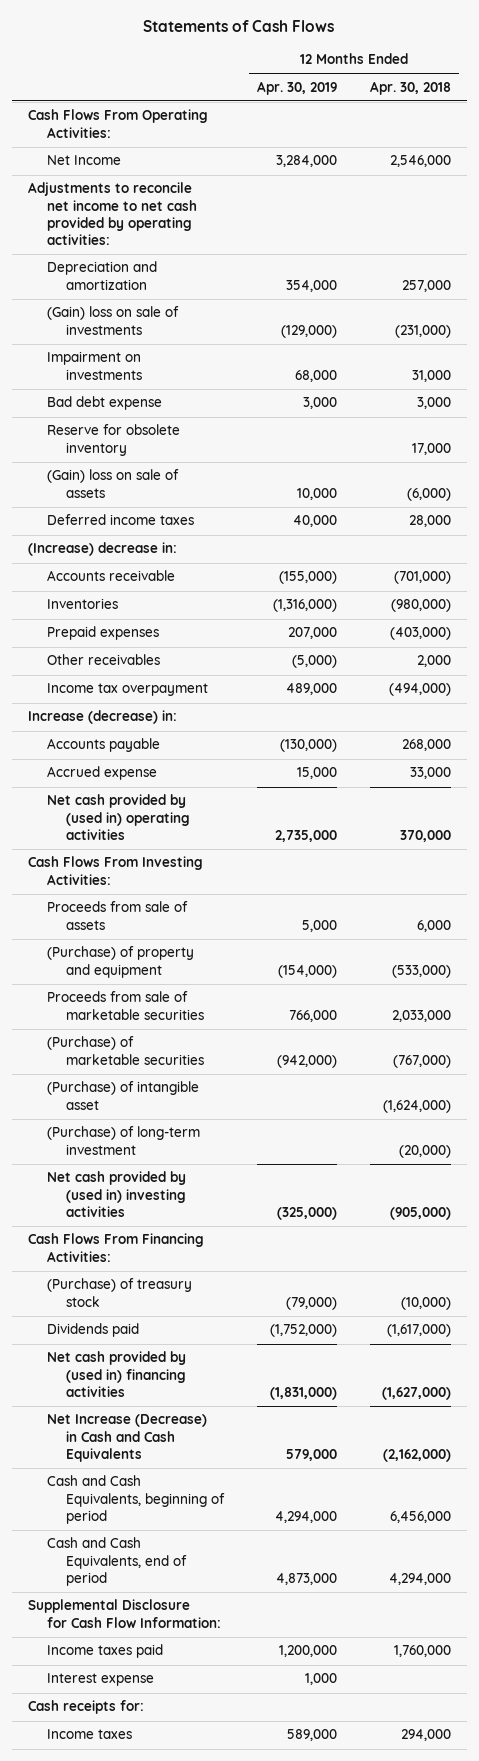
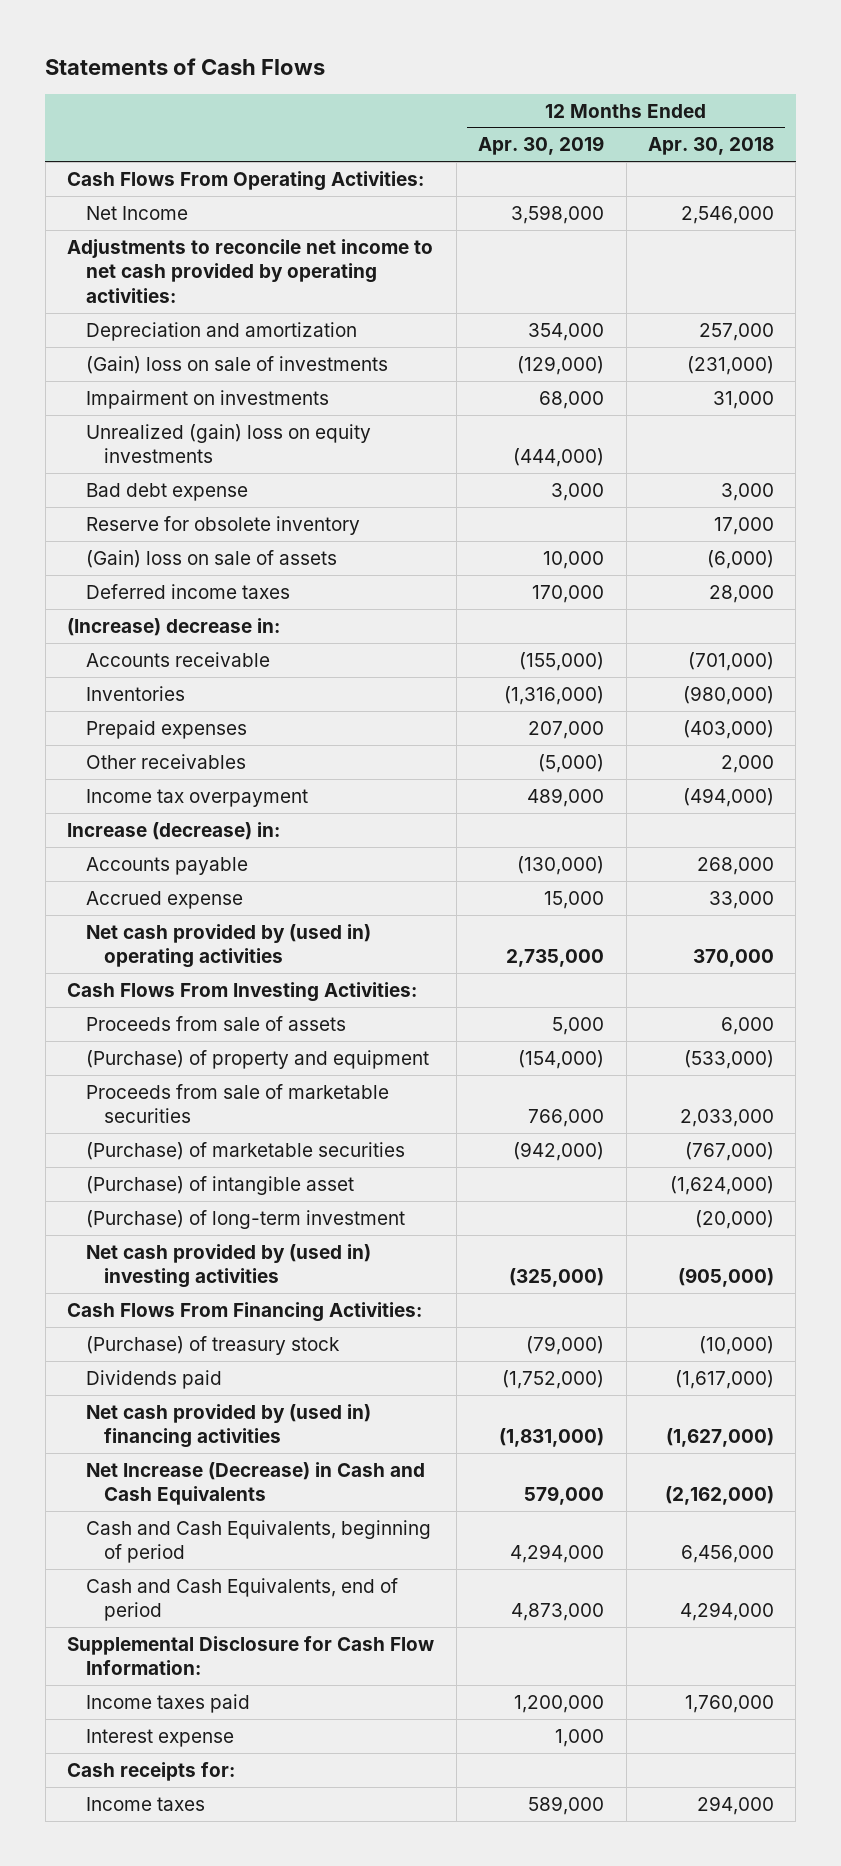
- Net Income | 3,284,000 | 2,546,000
+ Net Income | 3,598,000 | 2,546,000
+ Unrealized (gain) loss on equity investments | (444,000) |
- Deferred income taxes | 40,000 | 28,000
+ Deferred income taxes | 170,000 | 28,000

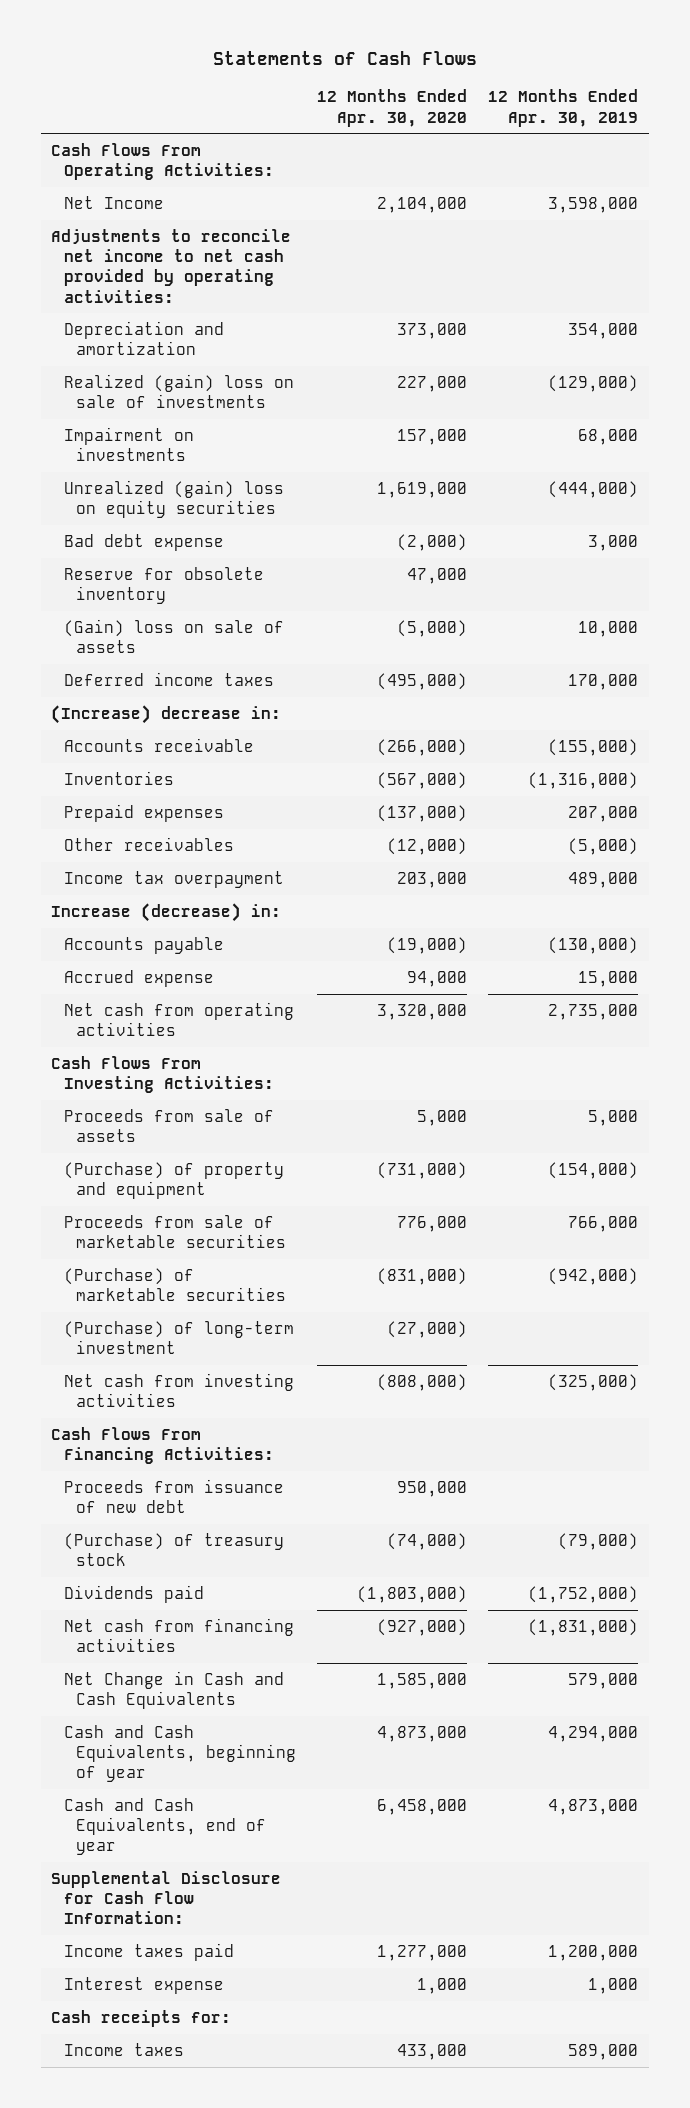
- | 12 Months Ended Apr. 30, 2019 | 12 Months Ended Apr. 30, 2018
+ | 12 Months Ended Apr. 30, 2020 | 12 Months Ended Apr. 30, 2019
- (Gain) loss on sale of investments | (129,000) | (231,000)
+ Realized (gain) loss on sale of investments | 227,000 | (129,000)
- Unrealized (gain) loss on equity investments | (444,000) |
+ Unrealized (gain) loss on equity securities | 1,619,000 | (444,000)
- Net cash provided by (used in) operating activities | 2,735,000 | 370,000
+ Net cash from operating activities | 3,320,000 | 2,735,000
- (Purchase) of intangible asset | | (1,624,000)
- Net cash provided by (used in) investing activities | (325,000) | (905,000)
+ Net cash from investing activities | (808,000) | (325,000)
+ Proceeds from issuance of new debt | 950,000 |
- Net cash provided by (used in) financing activities | (1,831,000) | (1,627,000)
- Net Increase (Decrease) in Cash and Cash Equivalents | 579,000 | (2,162,000)
- Cash and Cash Equivalents, beginning of period | 4,294,000 | 6,456,000
- Cash and Cash Equivalents, end of period | 4,873,000 | 4,294,000
+ Net cash from financing activities | (927,000) | (1,831,000)
+ Net Change in Cash and Cash Equivalents | 1,585,000 | 579,000
+ Cash and Cash Equivalents, beginning of year | 4,873,000 | 4,294,000
+ Cash and Cash Equivalents, end of year | 6,458,000 | 4,873,000

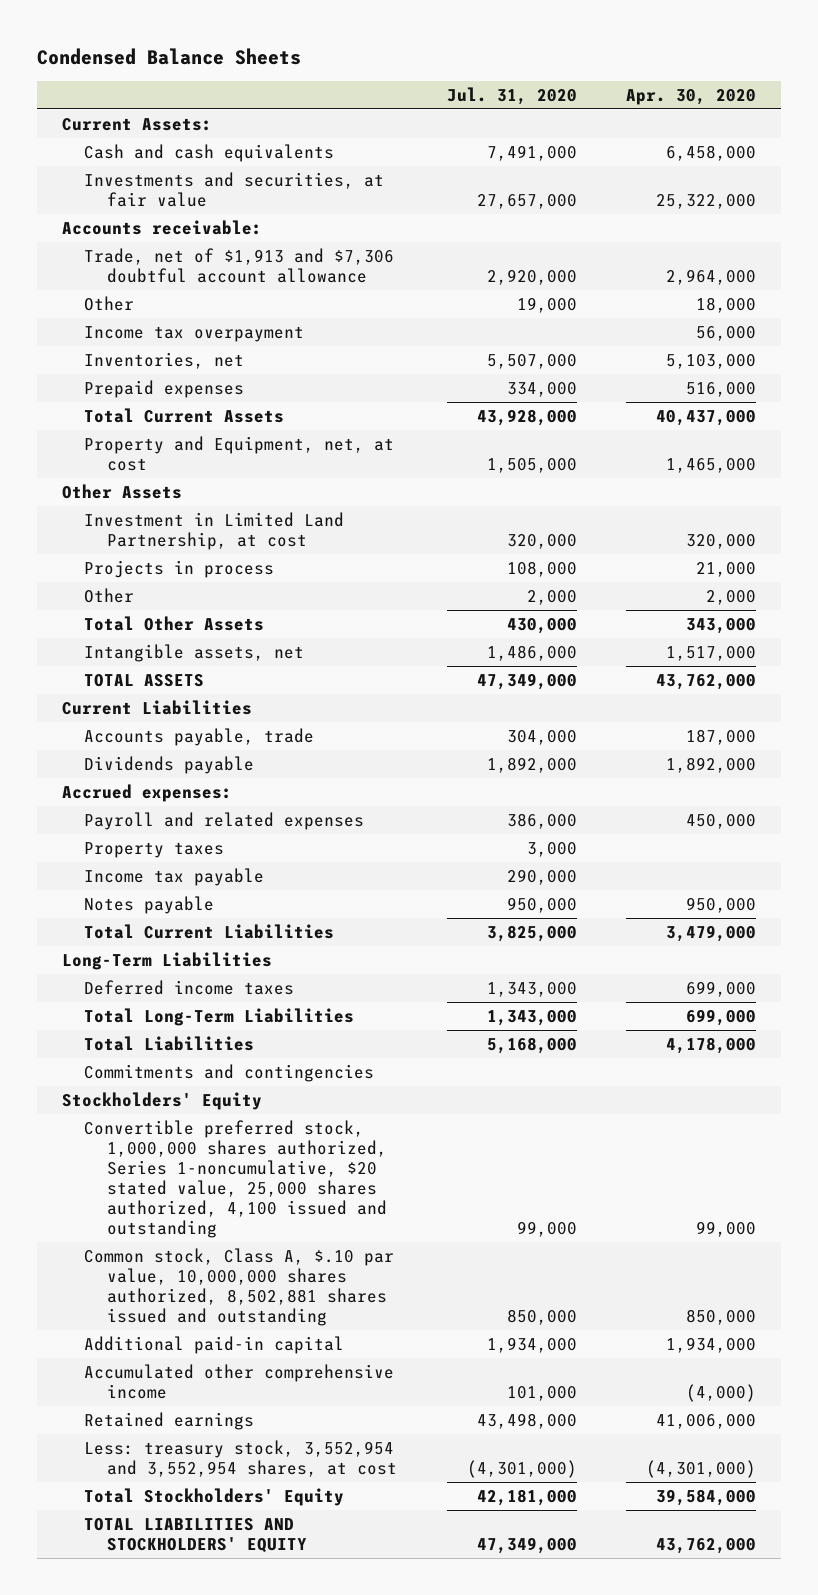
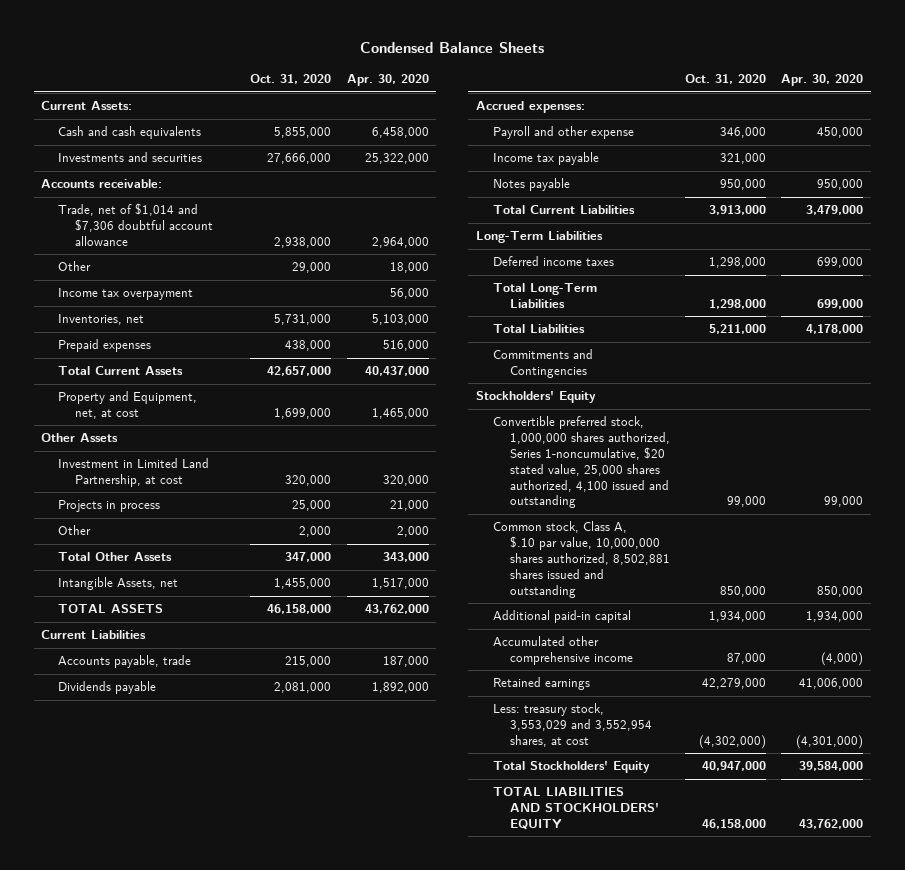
- | Jul. 31, 2020 | Apr. 30, 2020
+ | Oct. 31, 2020 | Apr. 30, 2020
- Investments and securities, at fair value | 27,657,000 | 25,322,000
+ Investments and securities | 27,666,000 | 25,322,000
- Trade, net of $1,913 and $7,306 doubtful account allowance | 2,920,000 | 2,964,000
+ Trade, net of $1,014 and $7,306 doubtful account allowance | 2,938,000 | 2,964,000
- Intangible assets, net | 1,486,000 | 1,517,000
+ Intangible Assets, net | 1,455,000 | 1,517,000
- Payroll and related expenses | 386,000 | 450,000
- Property taxes | 3,000 |
+ Payroll and other expense | 346,000 | 450,000
- Commitments and contingencies
+ Commitments and Contingencies
- Less: treasury stock, 3,552,954 and 3,552,954 shares, at cost | (4,301,000) | (4,301,000)
+ Less: treasury stock, 3,553,029 and 3,552,954 shares, at cost | (4,302,000) | (4,301,000)

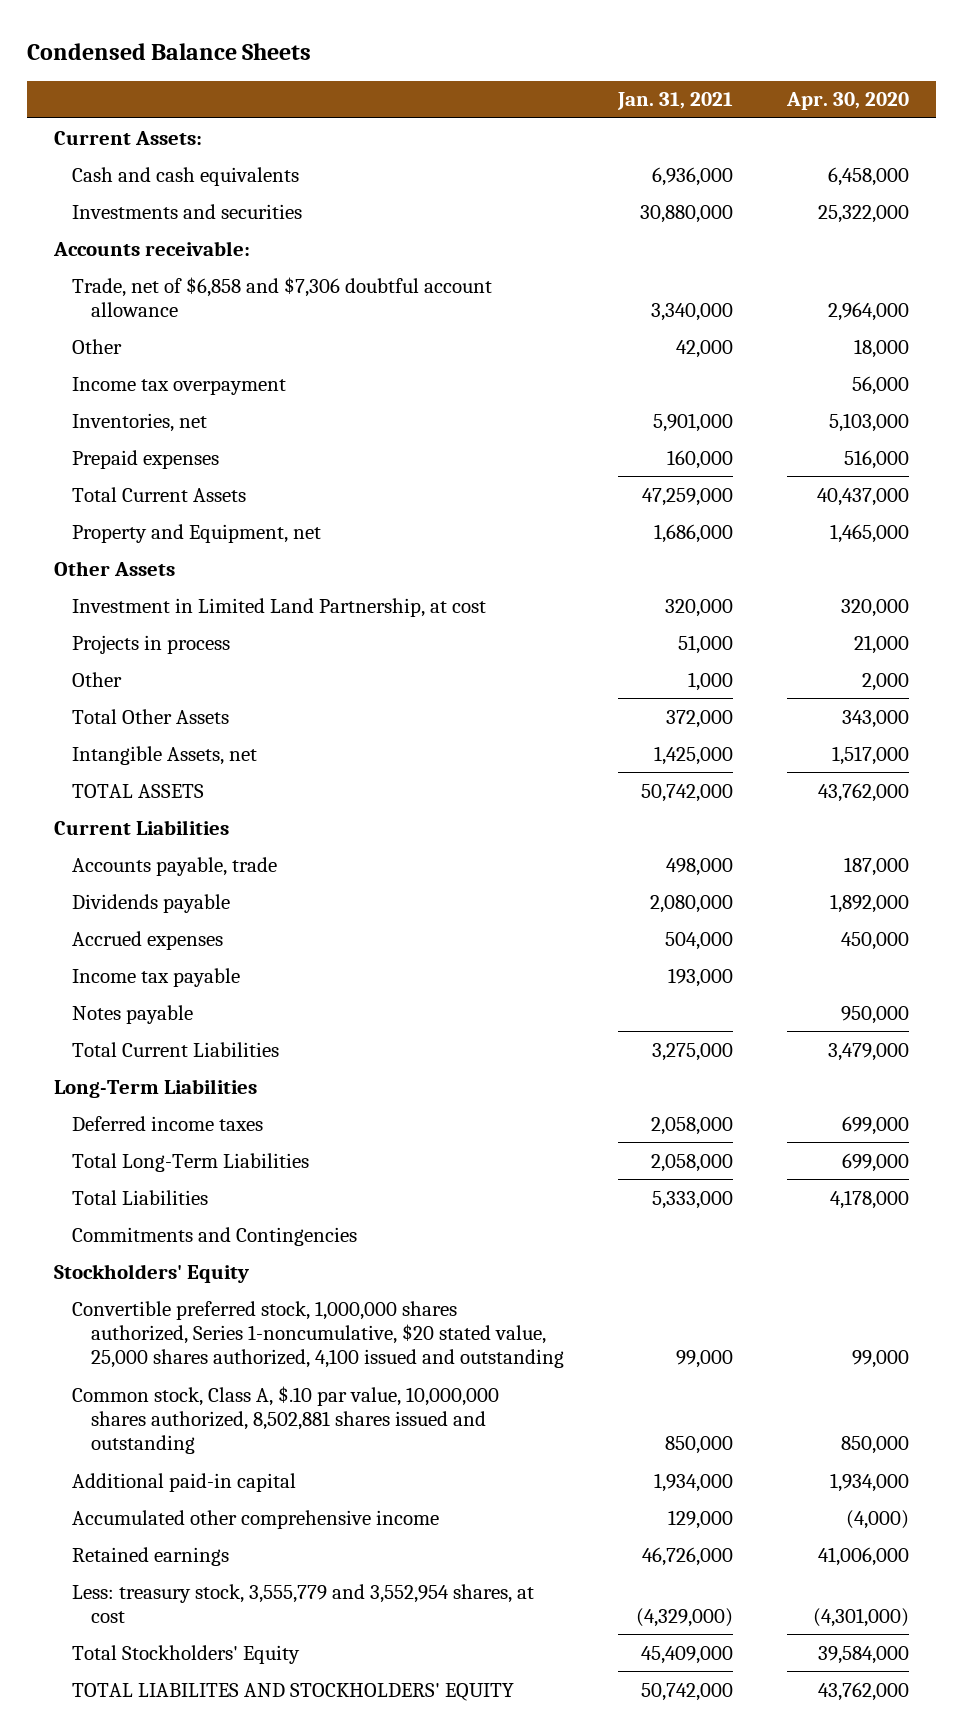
- | Oct. 31, 2020 | Apr. 30, 2020
+ | Jan. 31, 2021 | Apr. 30, 2020
- Trade, net of $1,014 and $7,306 doubtful account allowance | 2,938,000 | 2,964,000
+ Trade, net of $6,858 and $7,306 doubtful account allowance | 3,340,000 | 2,964,000
- Property and Equipment, net, at cost | 1,699,000 | 1,465,000
+ Property and Equipment, net | 1,686,000 | 1,465,000
- Accrued expenses:
- Payroll and other expense | 346,000 | 450,000
+ Accrued expenses | 504,000 | 450,000
- Less: treasury stock, 3,553,029 and 3,552,954 shares, at cost | (4,302,000) | (4,301,000)
+ Less: treasury stock, 3,555,779 and 3,552,954 shares, at cost | (4,329,000) | (4,301,000)
- TOTAL LIABILITIES AND STOCKHOLDERS' EQUITY | 46,158,000 | 43,762,000
+ TOTAL LIABILITES AND STOCKHOLDERS' EQUITY | 50,742,000 | 43,762,000

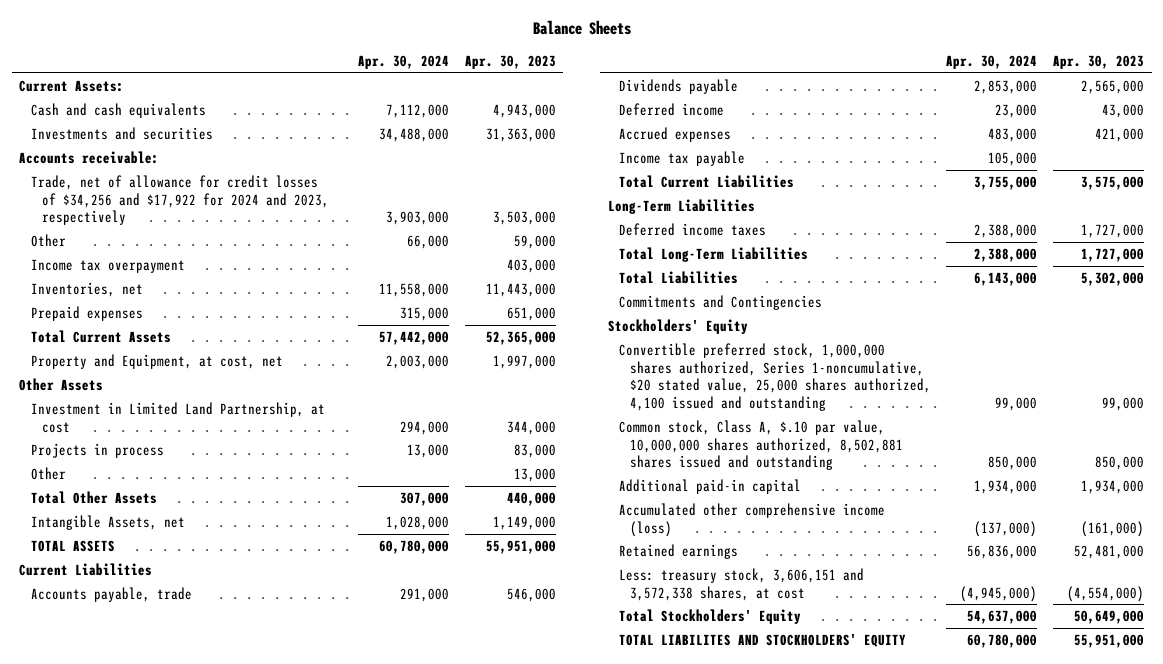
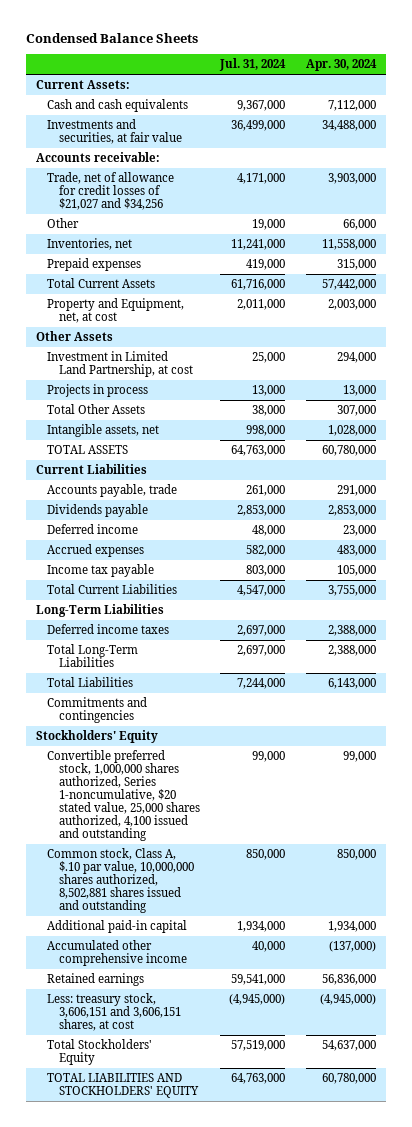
- Balance Sheets
+ Condensed Balance Sheets
- | Apr. 30, 2024 | Apr. 30, 2023
+ | Jul. 31, 2024 | Apr. 30, 2024
- Investments and securities | 34,488,000 | 31,363,000
+ Investments and securities, at fair value | 36,499,000 | 34,488,000
- Trade, net of allowance for credit losses of $34,256 and $17,922 for 2024 and 2023, respectively | 3,903,000 | 3,503,000
+ Trade, net of allowance for credit losses of $21,027 and $34,256 | 4,171,000 | 3,903,000
- Income tax overpayment | | 403,000
- Property and Equipment, at cost, net | 2,003,000 | 1,997,000
+ Property and Equipment, net, at cost | 2,011,000 | 2,003,000
- Other | | 13,000
- Intangible Assets, net | 1,028,000 | 1,149,000
+ Intangible assets, net | 998,000 | 1,028,000
- Commitments and Contingencies
+ Commitments and contingencies
- Accumulated other comprehensive income (loss) | (137,000) | (161,000)
+ Accumulated other comprehensive income | 40,000 | (137,000)
- Less: treasury stock, 3,606,151 and 3,572,338 shares, at cost | (4,945,000) | (4,554,000)
+ Less: treasury stock, 3,606,151 and 3,606,151 shares, at cost | (4,945,000) | (4,945,000)
- TOTAL LIABILITES AND STOCKHOLDERS' EQUITY | 60,780,000 | 55,951,000
+ TOTAL LIABILITIES AND STOCKHOLDERS' EQUITY | 64,763,000 | 60,780,000

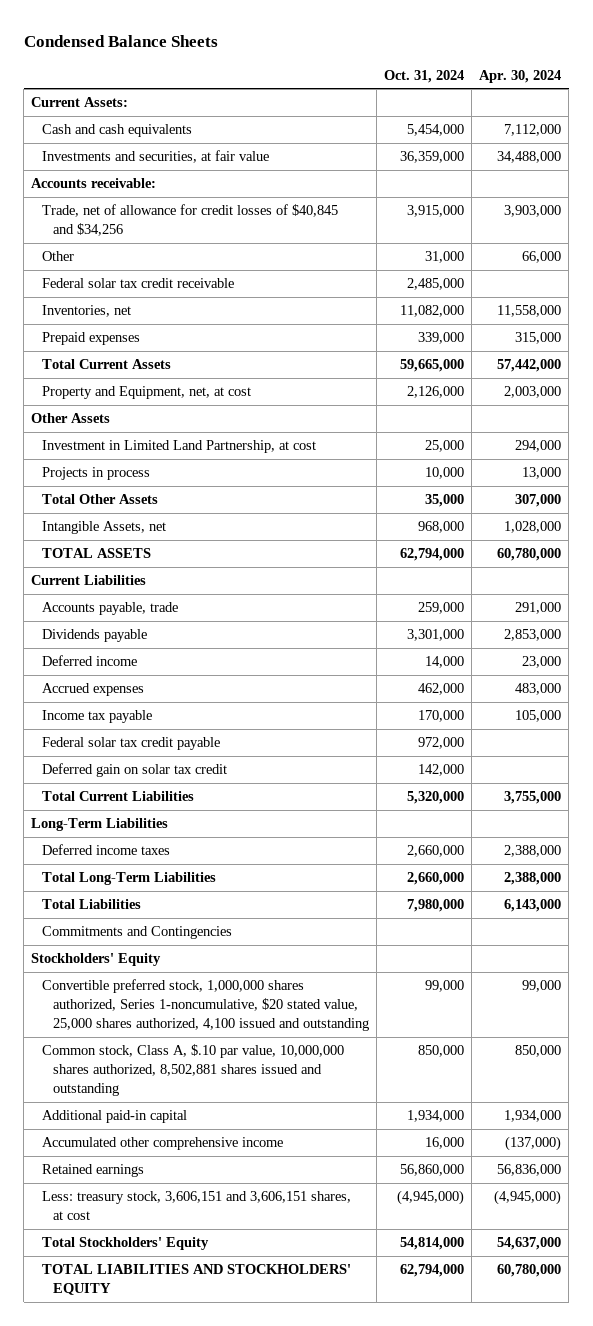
- | Jul. 31, 2024 | Apr. 30, 2024
+ | Oct. 31, 2024 | Apr. 30, 2024
- Trade, net of allowance for credit losses of $21,027 and $34,256 | 4,171,000 | 3,903,000
+ Trade, net of allowance for credit losses of $40,845 and $34,256 | 3,915,000 | 3,903,000
+ Federal solar tax credit receivable | 2,485,000 |
- Intangible assets, net | 998,000 | 1,028,000
+ Intangible Assets, net | 968,000 | 1,028,000
+ Federal solar tax credit payable | 972,000 |
+ Deferred gain on solar tax credit | 142,000 |
- Commitments and contingencies
+ Commitments and Contingencies

